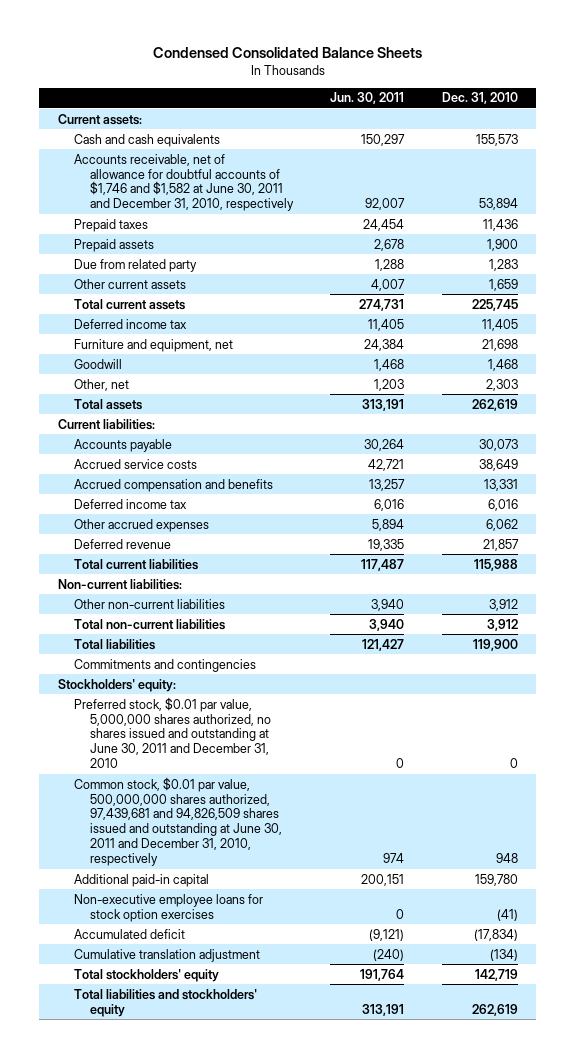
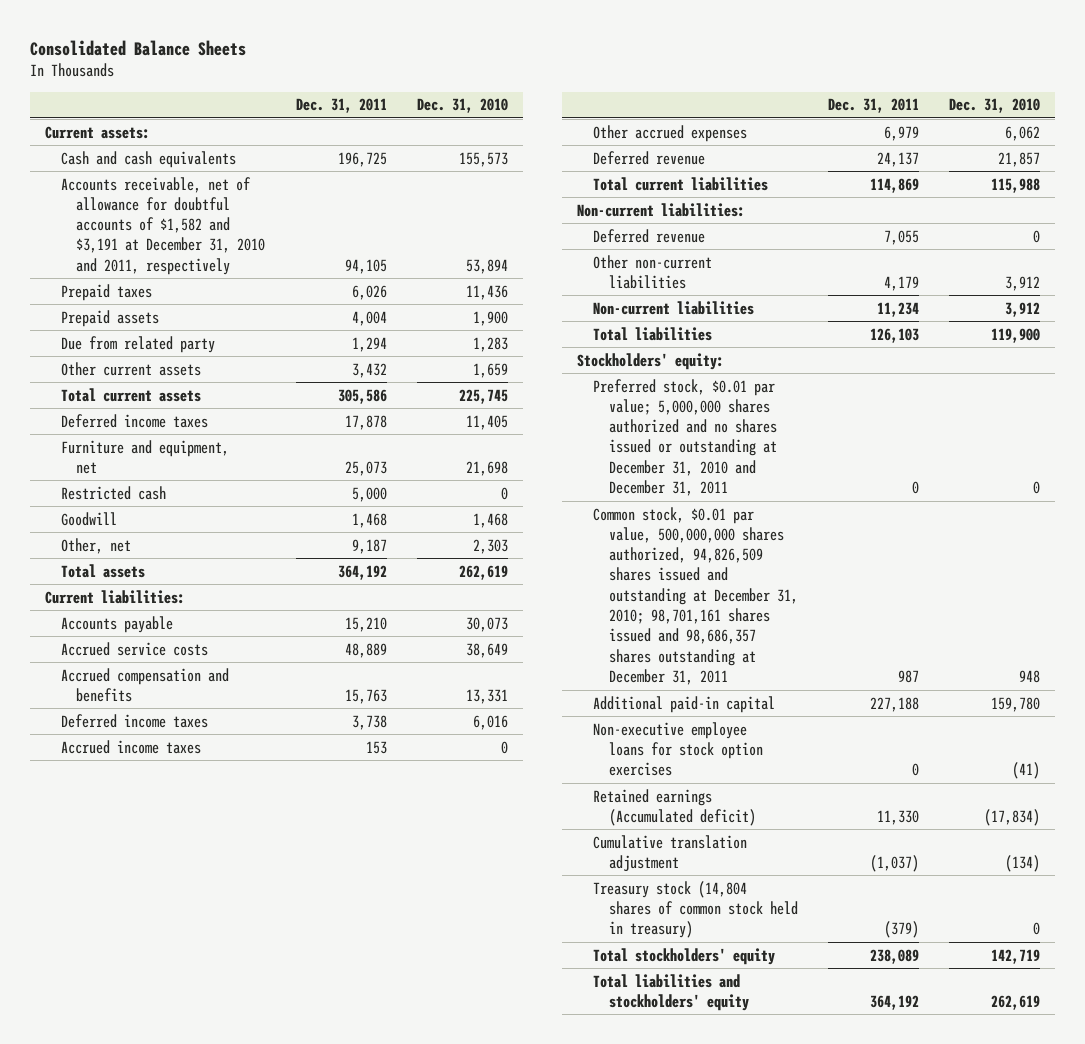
- Condensed Consolidated Balance Sheets
+ Consolidated Balance Sheets
- | Jun. 30, 2011 | Dec. 31, 2010
+ | Dec. 31, 2011 | Dec. 31, 2010
- Accounts receivable, net of allowance for doubtful accounts of $1,746 and $1,582 at June 30, 2011 and December 31, 2010, respectively | 92,007 | 53,894
+ Accounts receivable, net of allowance for doubtful accounts of $1,582 and $3,191 at December 31, 2010 and 2011, respectively | 94,105 | 53,894
- Deferred income tax | 11,405 | 11,405
+ Deferred income taxes | 17,878 | 11,405
+ Restricted cash | 5,000 | 0
- Deferred income tax | 6,016 | 6,016
+ Deferred income taxes | 3,738 | 6,016
+ Accrued income taxes | 153 | 0
+ Deferred revenue | 7,055 | 0
- Total non-current liabilities | 3,940 | 3,912
+ Non-current liabilities | 11,234 | 3,912
- Commitments and contingencies
- Preferred stock, $0.01 par value, 5,000,000 shares authorized, no shares issued and outstanding at June 30, 2011 and December 31, 2010 | 0 | 0
- Common stock, $0.01 par value, 500,000,000 shares authorized, 97,439,681 and 94,826,509 shares issued and outstanding at June 30, 2011 and December 31, 2010, respectively | 974 | 948
+ Preferred stock, $0.01 par value; 5,000,000 shares authorized and no shares issued or outstanding at December 31, 2010 and December 31, 2011 | 0 | 0
+ Common stock, $0.01 par value, 500,000,000 shares authorized, 94,826,509 shares issued and outstanding at December 31, 2010; 98,701,161 shares issued and 98,686,357 shares outstanding at December 31, 2011 | 987 | 948
- Accumulated deficit | (9,121) | (17,834)
+ Retained earnings (Accumulated deficit) | 11,330 | (17,834)
+ Treasury stock (14,804 shares of common stock held in treasury) | (379) | 0

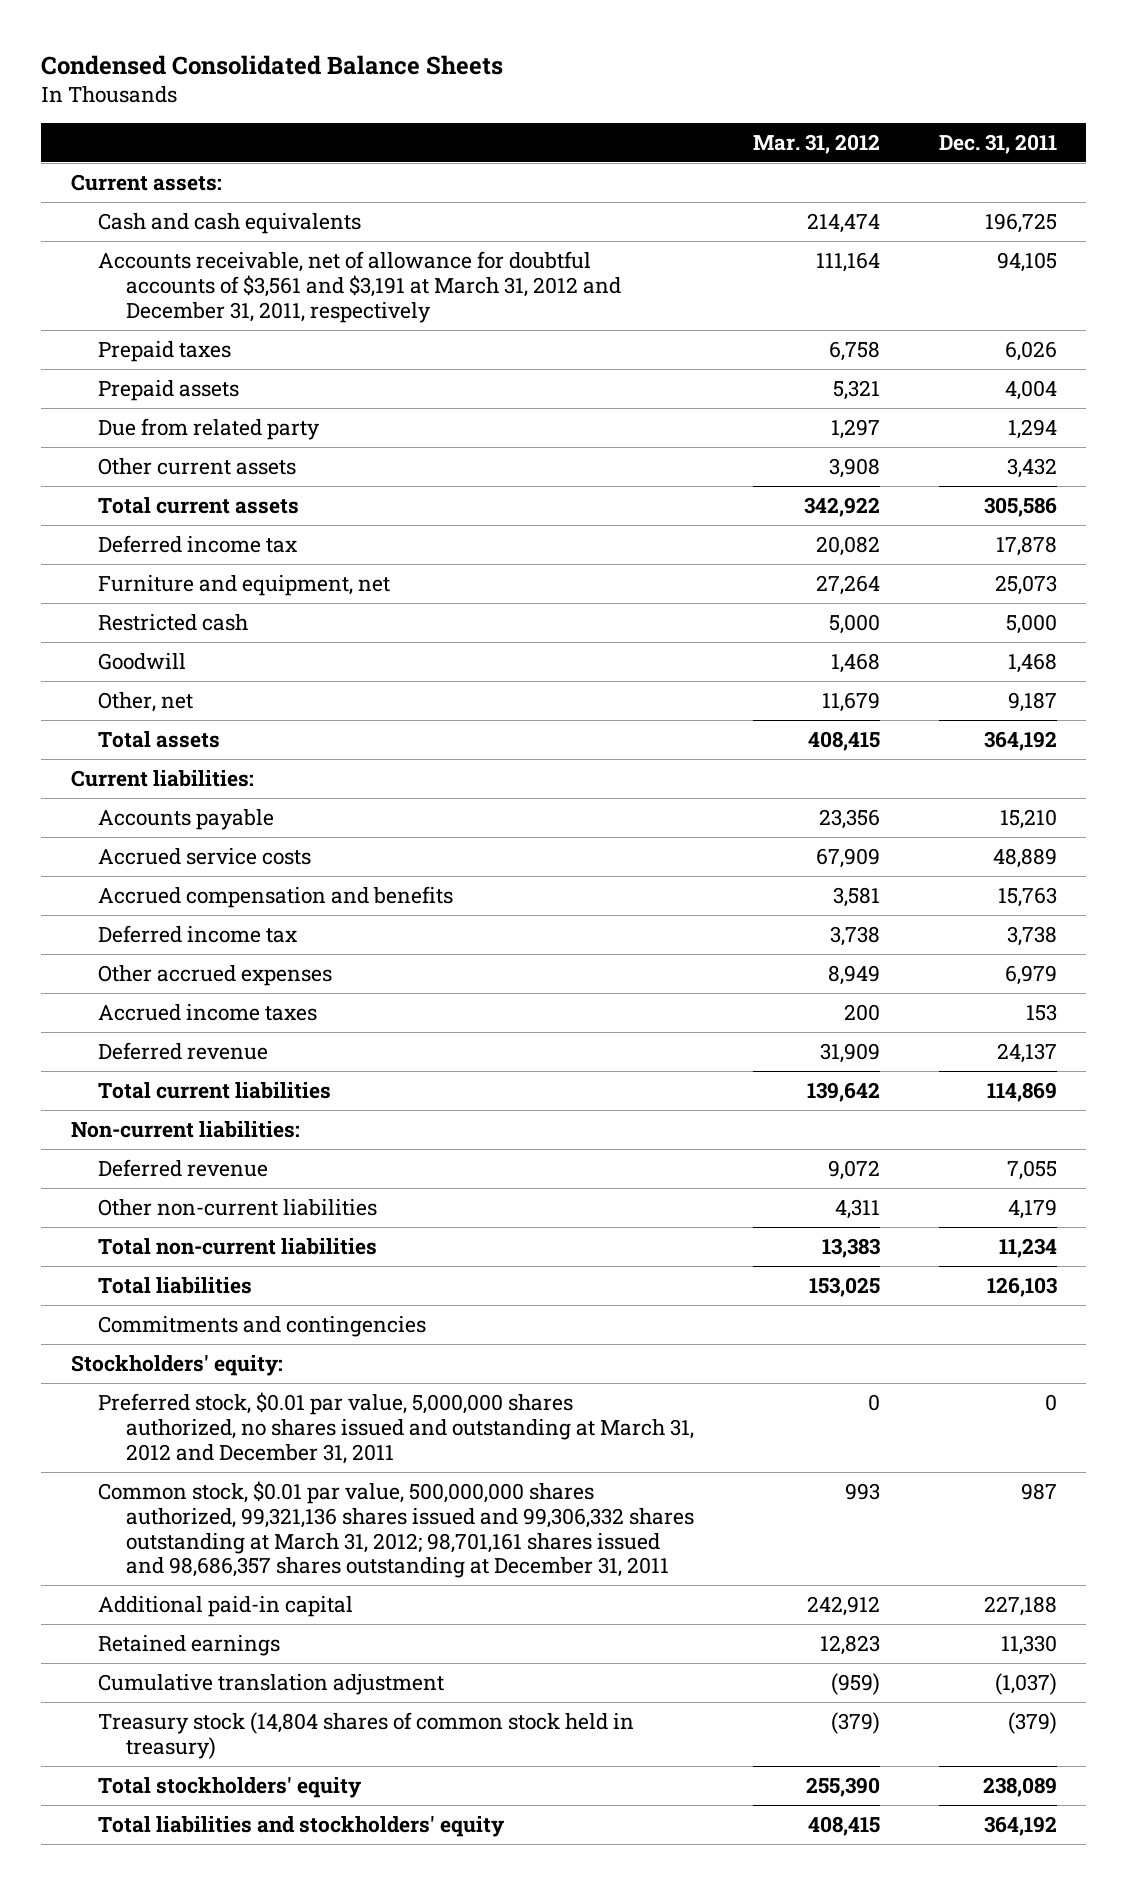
- Consolidated Balance Sheets
+ Condensed Consolidated Balance Sheets
- | Dec. 31, 2011 | Dec. 31, 2010
+ | Mar. 31, 2012 | Dec. 31, 2011
- Accounts receivable, net of allowance for doubtful accounts of $1,582 and $3,191 at December 31, 2010 and 2011, respectively | 94,105 | 53,894
+ Accounts receivable, net of allowance for doubtful accounts of $3,561 and $3,191 at March 31, 2012 and December 31, 2011, respectively | 111,164 | 94,105
- Deferred income taxes | 17,878 | 11,405
+ Deferred income tax | 20,082 | 17,878
- Deferred income taxes | 3,738 | 6,016
+ Deferred income tax | 3,738 | 3,738
moved down: Accrued income taxes | 200 | 153
- Non-current liabilities | 11,234 | 3,912
+ Total non-current liabilities | 13,383 | 11,234
+ Commitments and contingencies
- Preferred stock, $0.01 par value; 5,000,000 shares authorized and no shares issued or outstanding at December 31, 2010 and December 31, 2011 | 0 | 0
- Common stock, $0.01 par value, 500,000,000 shares authorized, 94,826,509 shares issued and outstanding at December 31, 2010; 98,701,161 shares issued and 98,686,357 shares outstanding at December 31, 2011 | 987 | 948
+ Preferred stock, $0.01 par value, 5,000,000 shares authorized, no shares issued and outstanding at March 31, 2012 and December 31, 2011 | 0 | 0
+ Common stock, $0.01 par value, 500,000,000 shares authorized, 99,321,136 shares issued and 99,306,332 shares outstanding at March 31, 2012; 98,701,161 shares issued and 98,686,357 shares outstanding at December 31, 2011 | 993 | 987
- Non-executive employee loans for stock option exercises | 0 | (41)
- Retained earnings (Accumulated deficit) | 11,330 | (17,834)
+ Retained earnings | 12,823 | 11,330

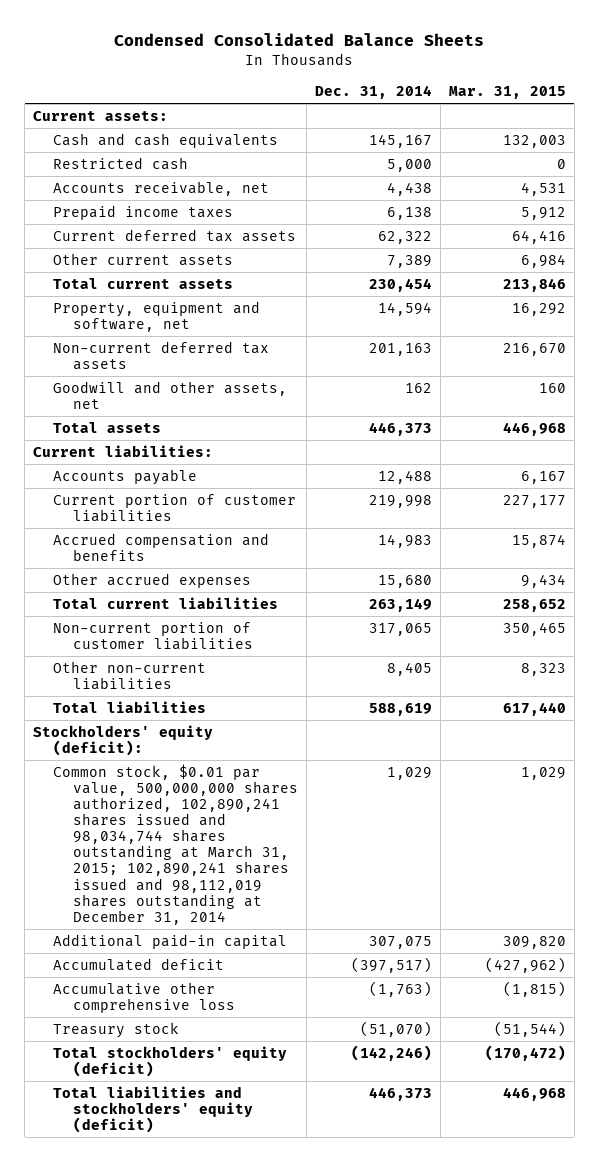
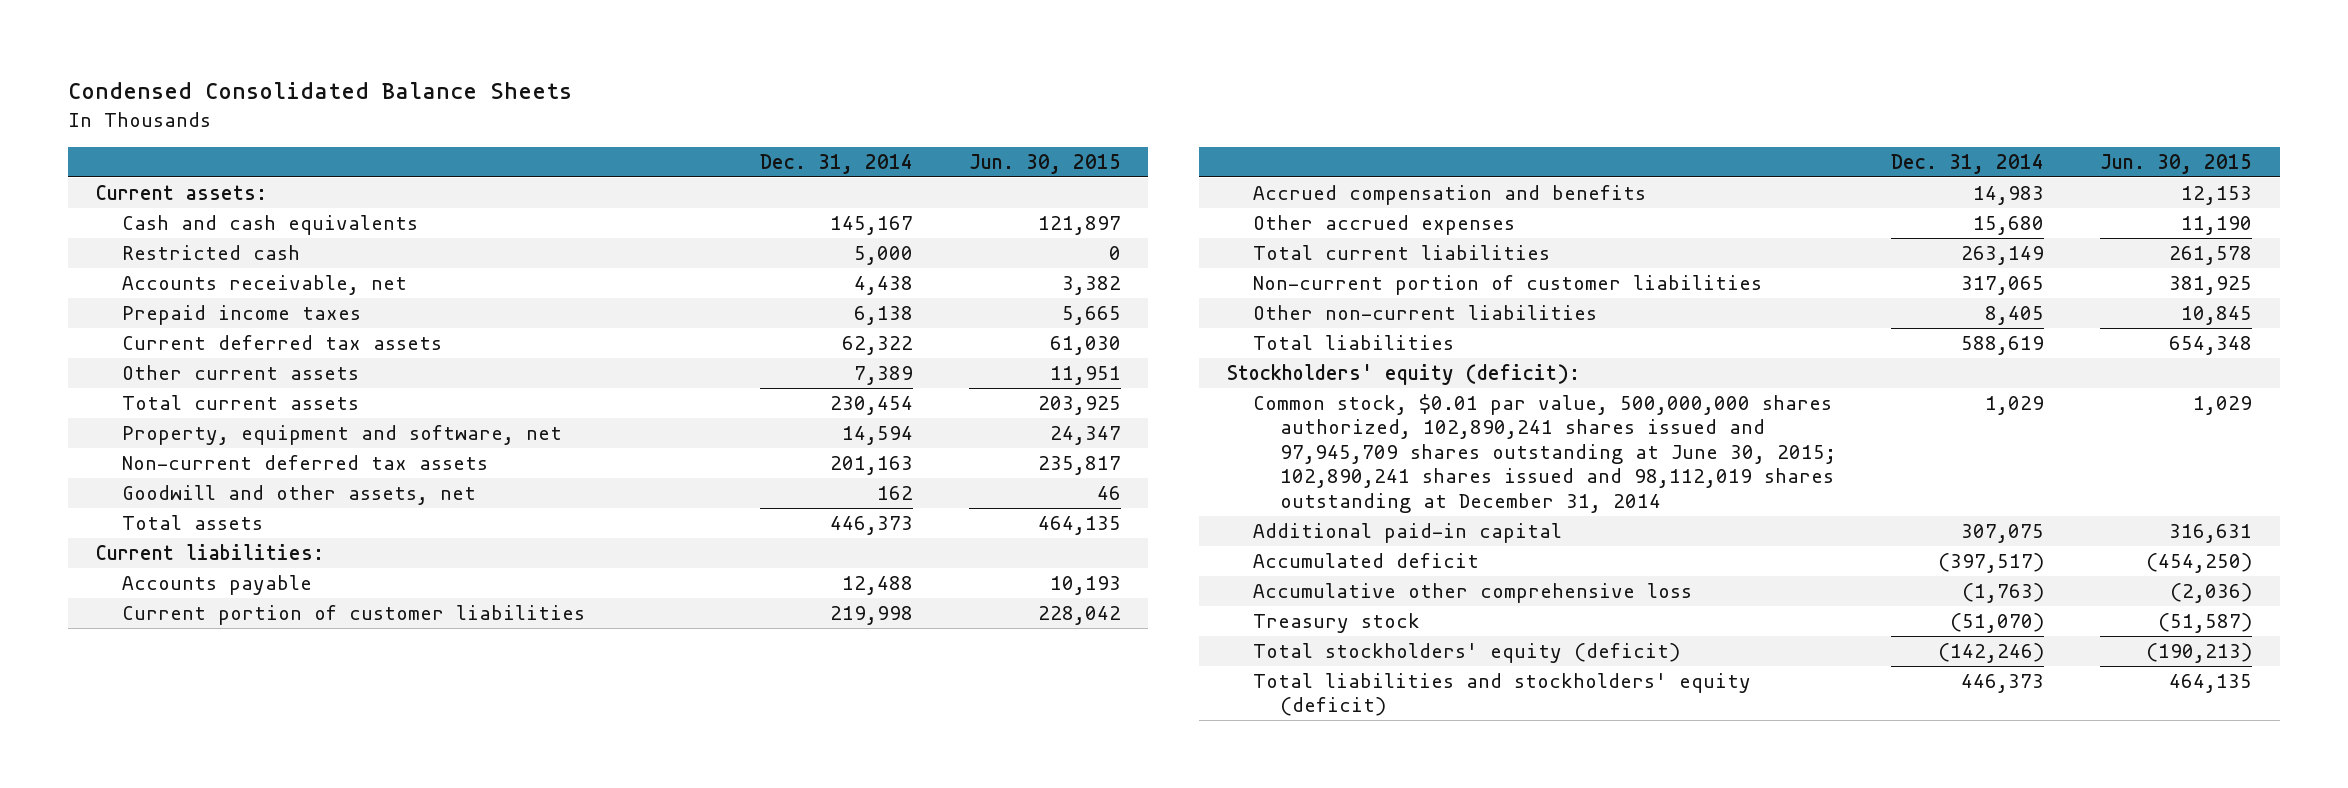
- | Dec. 31, 2014 | Mar. 31, 2015
+ | Dec. 31, 2014 | Jun. 30, 2015
- Common stock, $0.01 par value, 500,000,000 shares authorized, 102,890,241 shares issued and 98,034,744 shares outstanding at March 31, 2015; 102,890,241 shares issued and 98,112,019 shares outstanding at December 31, 2014 | 1,029 | 1,029
+ Common stock, $0.01 par value, 500,000,000 shares authorized, 102,890,241 shares issued and 97,945,709 shares outstanding at June 30, 2015; 102,890,241 shares issued and 98,112,019 shares outstanding at December 31, 2014 | 1,029 | 1,029

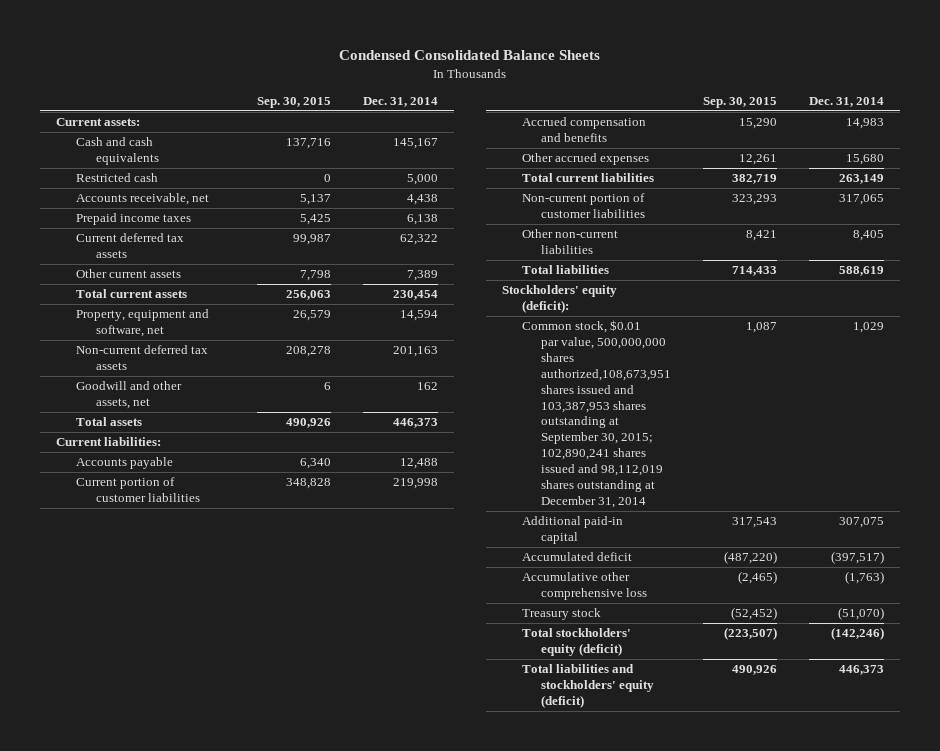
- | Dec. 31, 2014 | Jun. 30, 2015
+ | Sep. 30, 2015 | Dec. 31, 2014
- Common stock, $0.01 par value, 500,000,000 shares authorized, 102,890,241 shares issued and 97,945,709 shares outstanding at June 30, 2015; 102,890,241 shares issued and 98,112,019 shares outstanding at December 31, 2014 | 1,029 | 1,029
+ Common stock, $0.01 par value, 500,000,000 shares authorized,108,673,951 shares issued and 103,387,953 shares outstanding at September 30, 2015; 102,890,241 shares issued and 98,112,019 shares outstanding at December 31, 2014 | 1,087 | 1,029

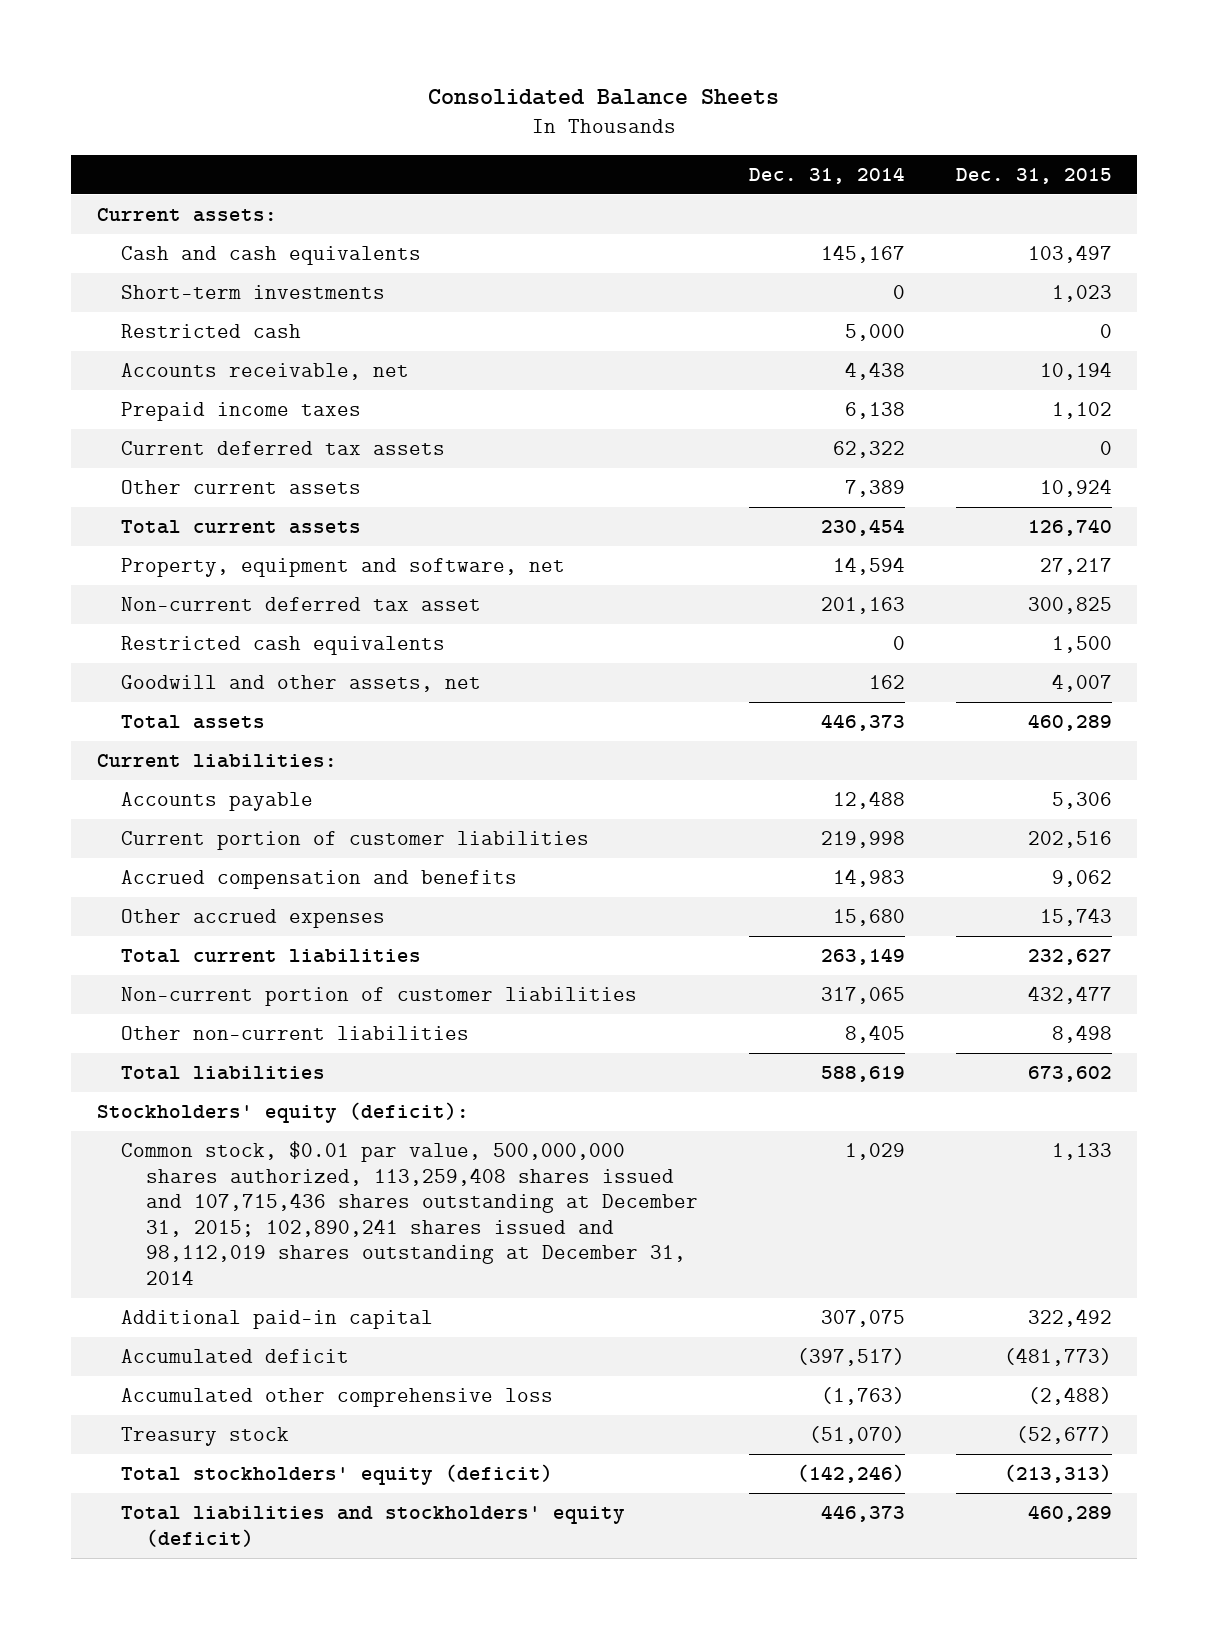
- Condensed Consolidated Balance Sheets
+ Consolidated Balance Sheets
- | Sep. 30, 2015 | Dec. 31, 2014
+ | Dec. 31, 2014 | Dec. 31, 2015
+ Short-term investments | 0 | 1,023
- Non-current deferred tax assets | 208,278 | 201,163
+ Non-current deferred tax asset | 201,163 | 300,825
+ Restricted cash equivalents | 0 | 1,500
- Common stock, $0.01 par value, 500,000,000 shares authorized,108,673,951 shares issued and 103,387,953 shares outstanding at September 30, 2015; 102,890,241 shares issued and 98,112,019 shares outstanding at December 31, 2014 | 1,087 | 1,029
+ Common stock, $0.01 par value, 500,000,000 shares authorized, 113,259,408 shares issued and 107,715,436 shares outstanding at December 31, 2015; 102,890,241 shares issued and 98,112,019 shares outstanding at December 31, 2014 | 1,029 | 1,133
- Accumulative other comprehensive loss | (2,465) | (1,763)
+ Accumulated other comprehensive loss | (1,763) | (2,488)

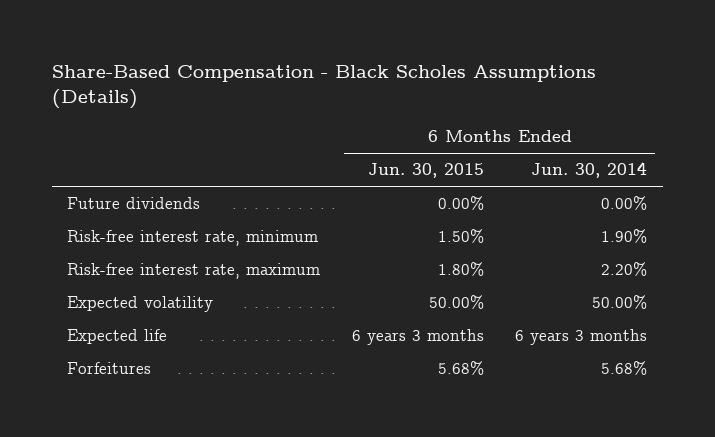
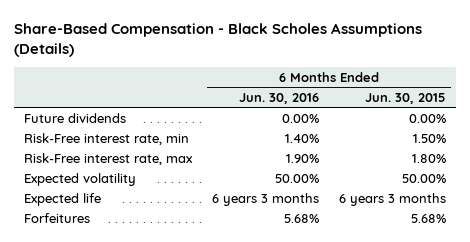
- | 6 Months Ended Jun. 30, 2015 | 6 Months Ended Jun. 30, 2014
+ | 6 Months Ended Jun. 30, 2016 | 6 Months Ended Jun. 30, 2015
- Risk-free interest rate, minimum | 1.50% | 1.90%
- Risk-free interest rate, maximum | 1.80% | 2.20%
+ Risk-Free interest rate, min | 1.40% | 1.50%
+ Risk-Free interest rate, max | 1.90% | 1.80%

